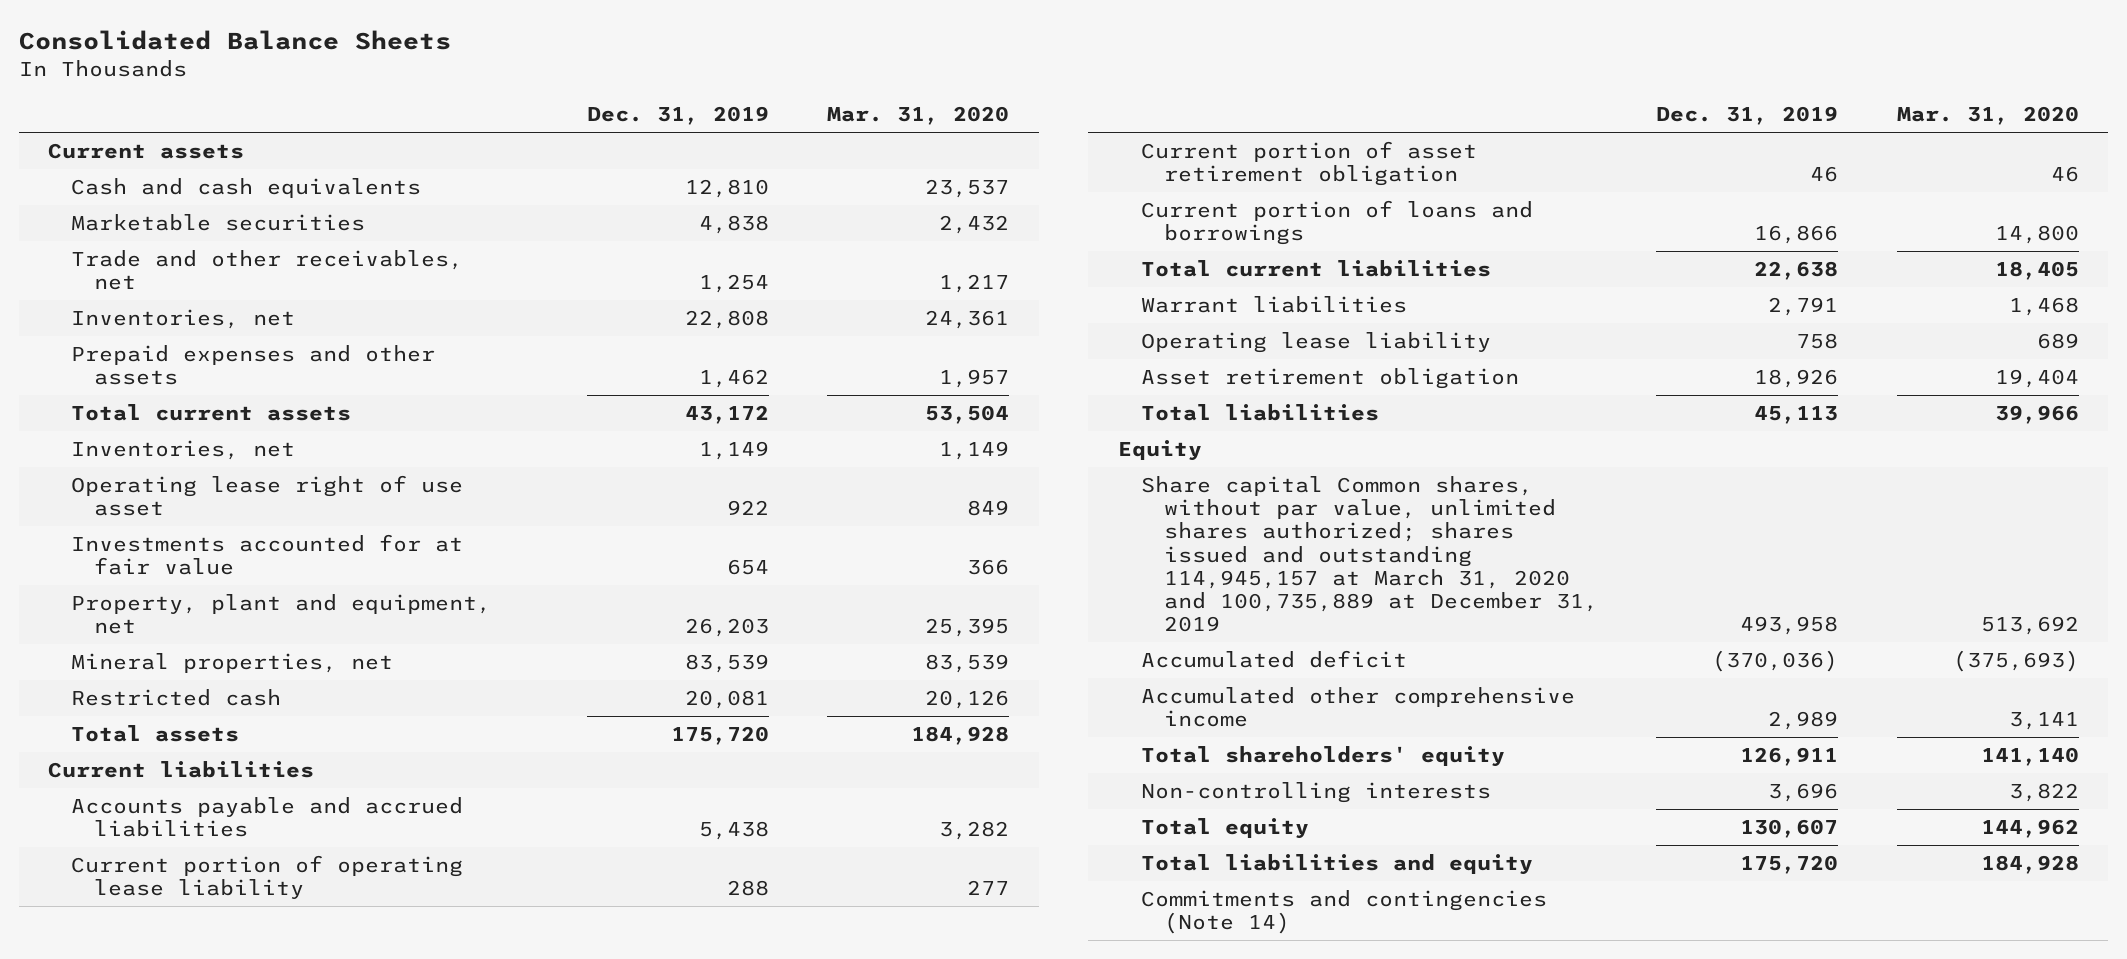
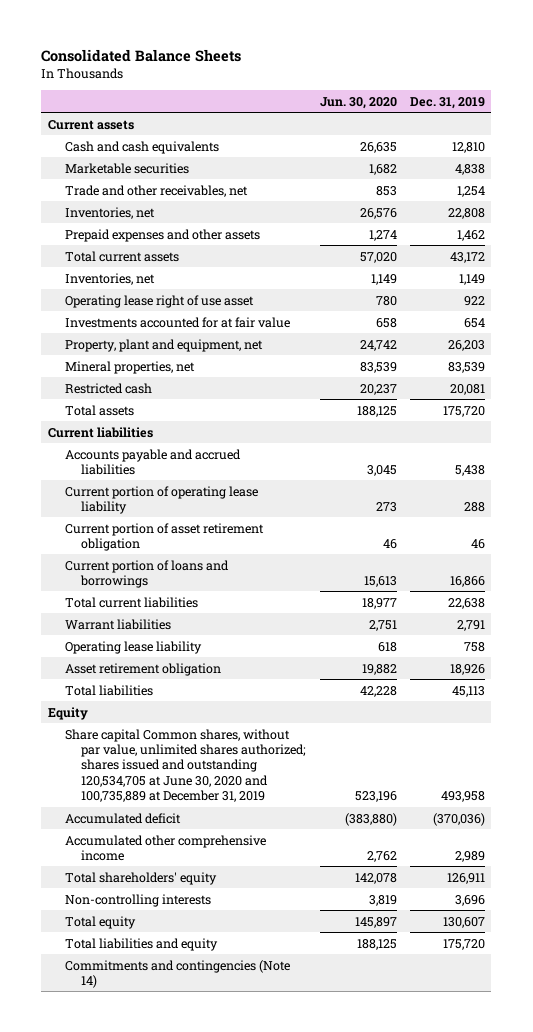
- | Dec. 31, 2019 | Mar. 31, 2020
+ | Jun. 30, 2020 | Dec. 31, 2019
- Share capital Common shares, without par value, unlimited shares authorized; shares issued and outstanding 114,945,157 at March 31, 2020 and 100,735,889 at December 31, 2019 | 493,958 | 513,692
+ Share capital Common shares, without par value, unlimited shares authorized; shares issued and outstanding 120,534,705 at June 30, 2020 and 100,735,889 at December 31, 2019 | 523,196 | 493,958

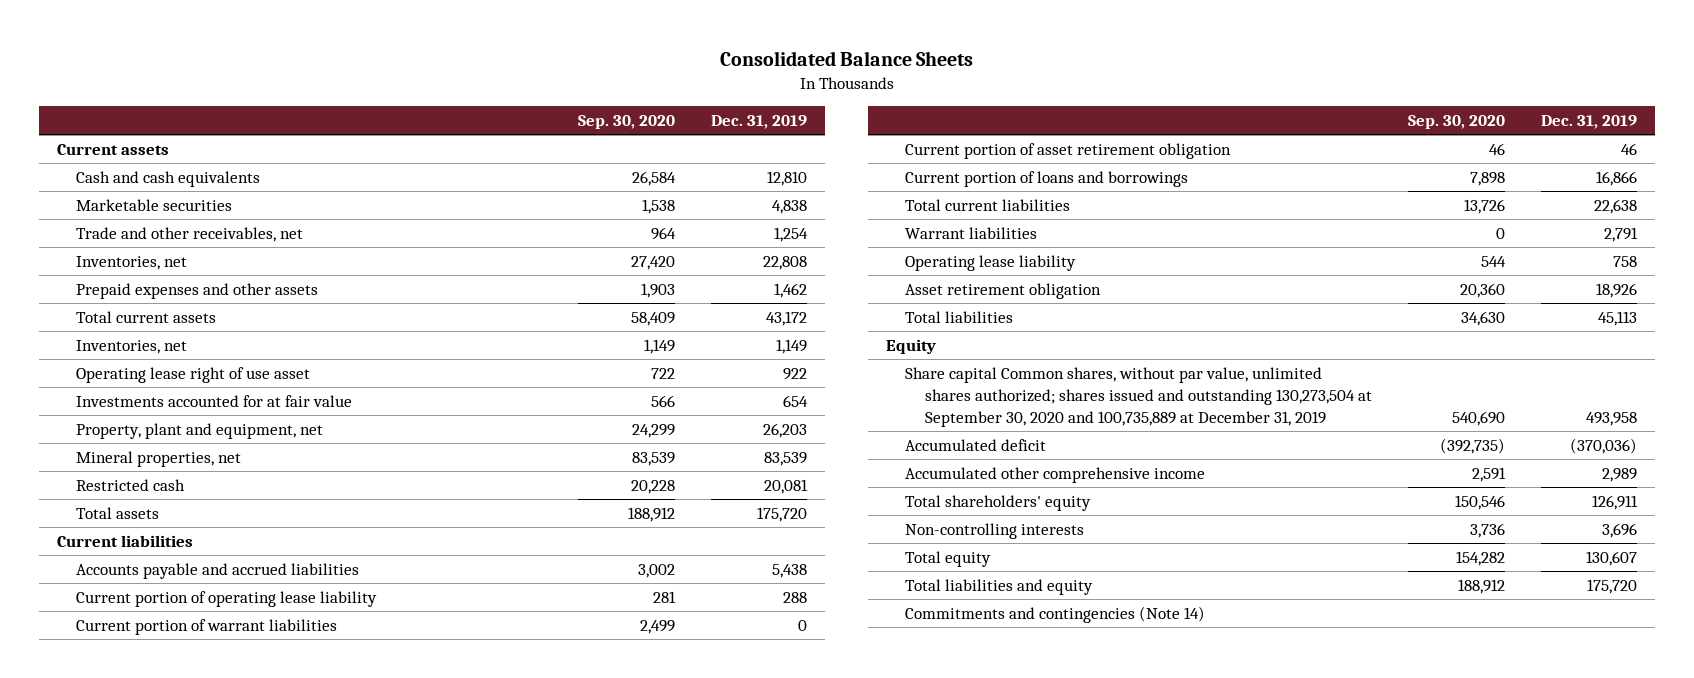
- | Jun. 30, 2020 | Dec. 31, 2019
+ | Sep. 30, 2020 | Dec. 31, 2019
+ Current portion of warrant liabilities | 2,499 | 0
- Share capital Common shares, without par value, unlimited shares authorized; shares issued and outstanding 120,534,705 at June 30, 2020 and 100,735,889 at December 31, 2019 | 523,196 | 493,958
+ Share capital Common shares, without par value, unlimited shares authorized; shares issued and outstanding 130,273,504 at September 30, 2020 and 100,735,889 at December 31, 2019 | 540,690 | 493,958

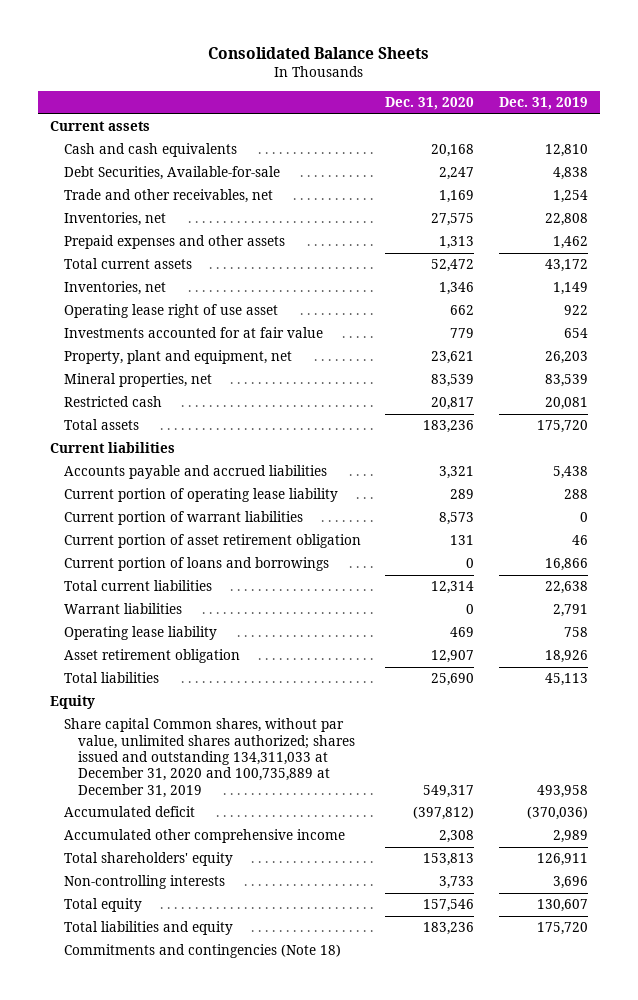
- | Sep. 30, 2020 | Dec. 31, 2019
+ | Dec. 31, 2020 | Dec. 31, 2019
- Marketable securities | 1,538 | 4,838
+ Debt Securities, Available-for-sale | 2,247 | 4,838
- Share capital Common shares, without par value, unlimited shares authorized; shares issued and outstanding 130,273,504 at September 30, 2020 and 100,735,889 at December 31, 2019 | 540,690 | 493,958
+ Share capital Common shares, without par value, unlimited shares authorized; shares issued and outstanding 134,311,033 at December 31, 2020 and 100,735,889 at December 31, 2019 | 549,317 | 493,958
- Commitments and contingencies (Note 14)
+ Commitments and contingencies (Note 18)

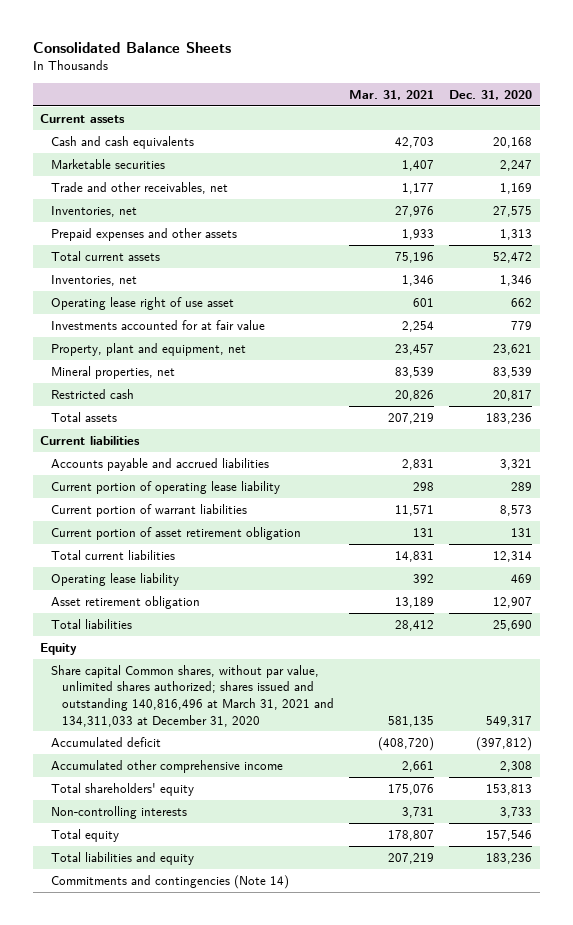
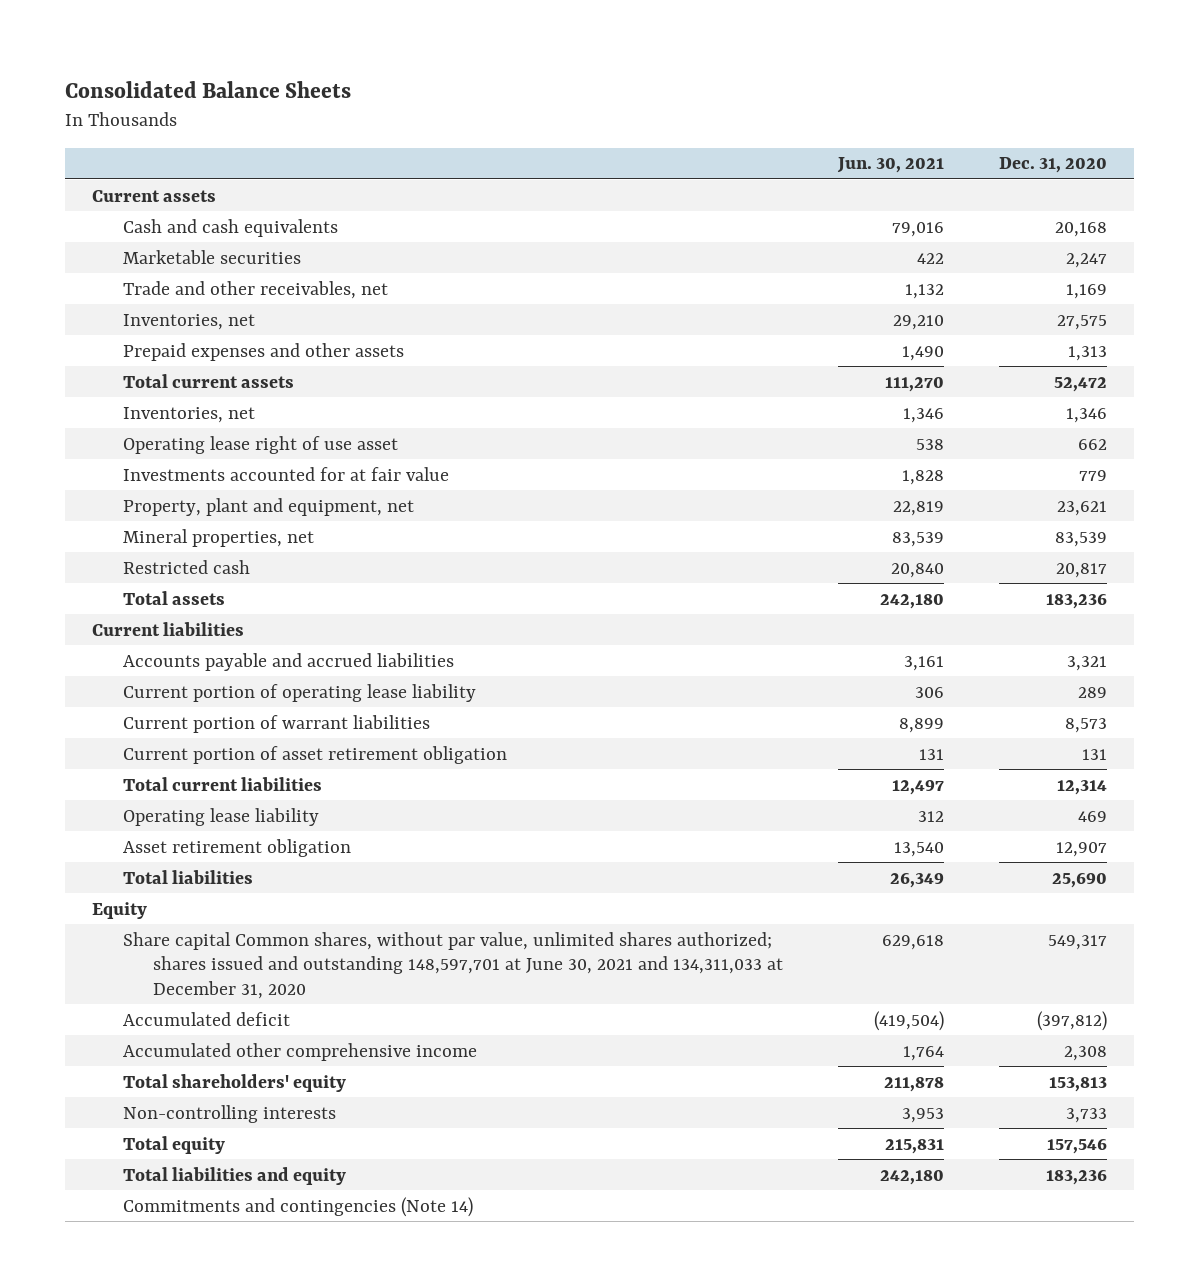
- | Mar. 31, 2021 | Dec. 31, 2020
+ | Jun. 30, 2021 | Dec. 31, 2020
- Share capital Common shares, without par value, unlimited shares authorized; shares issued and outstanding 140,816,496 at March 31, 2021 and 134,311,033 at December 31, 2020 | 581,135 | 549,317
+ Share capital Common shares, without par value, unlimited shares authorized; shares issued and outstanding 148,597,701 at June 30, 2021 and 134,311,033 at December 31, 2020 | 629,618 | 549,317

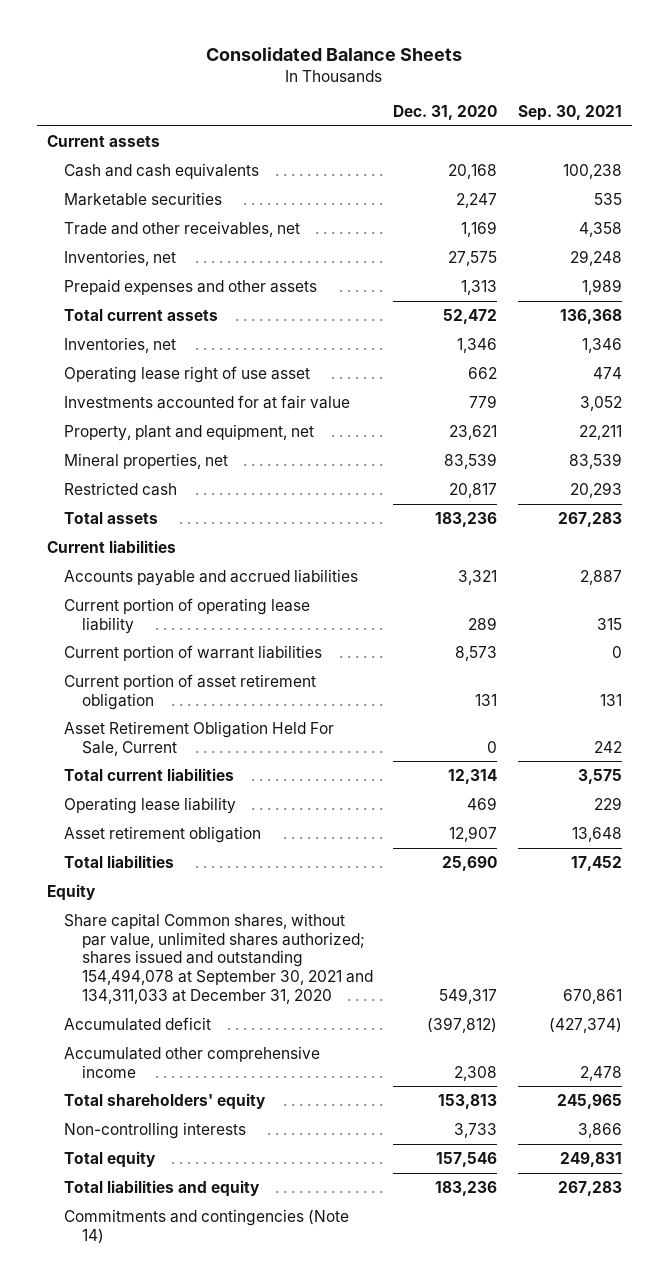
- | Jun. 30, 2021 | Dec. 31, 2020
+ | Dec. 31, 2020 | Sep. 30, 2021
+ Asset Retirement Obligation Held For Sale, Current | 0 | 242
- Share capital Common shares, without par value, unlimited shares authorized; shares issued and outstanding 148,597,701 at June 30, 2021 and 134,311,033 at December 31, 2020 | 629,618 | 549,317
+ Share capital Common shares, without par value, unlimited shares authorized; shares issued and outstanding 154,494,078 at September 30, 2021 and 134,311,033 at December 31, 2020 | 549,317 | 670,861

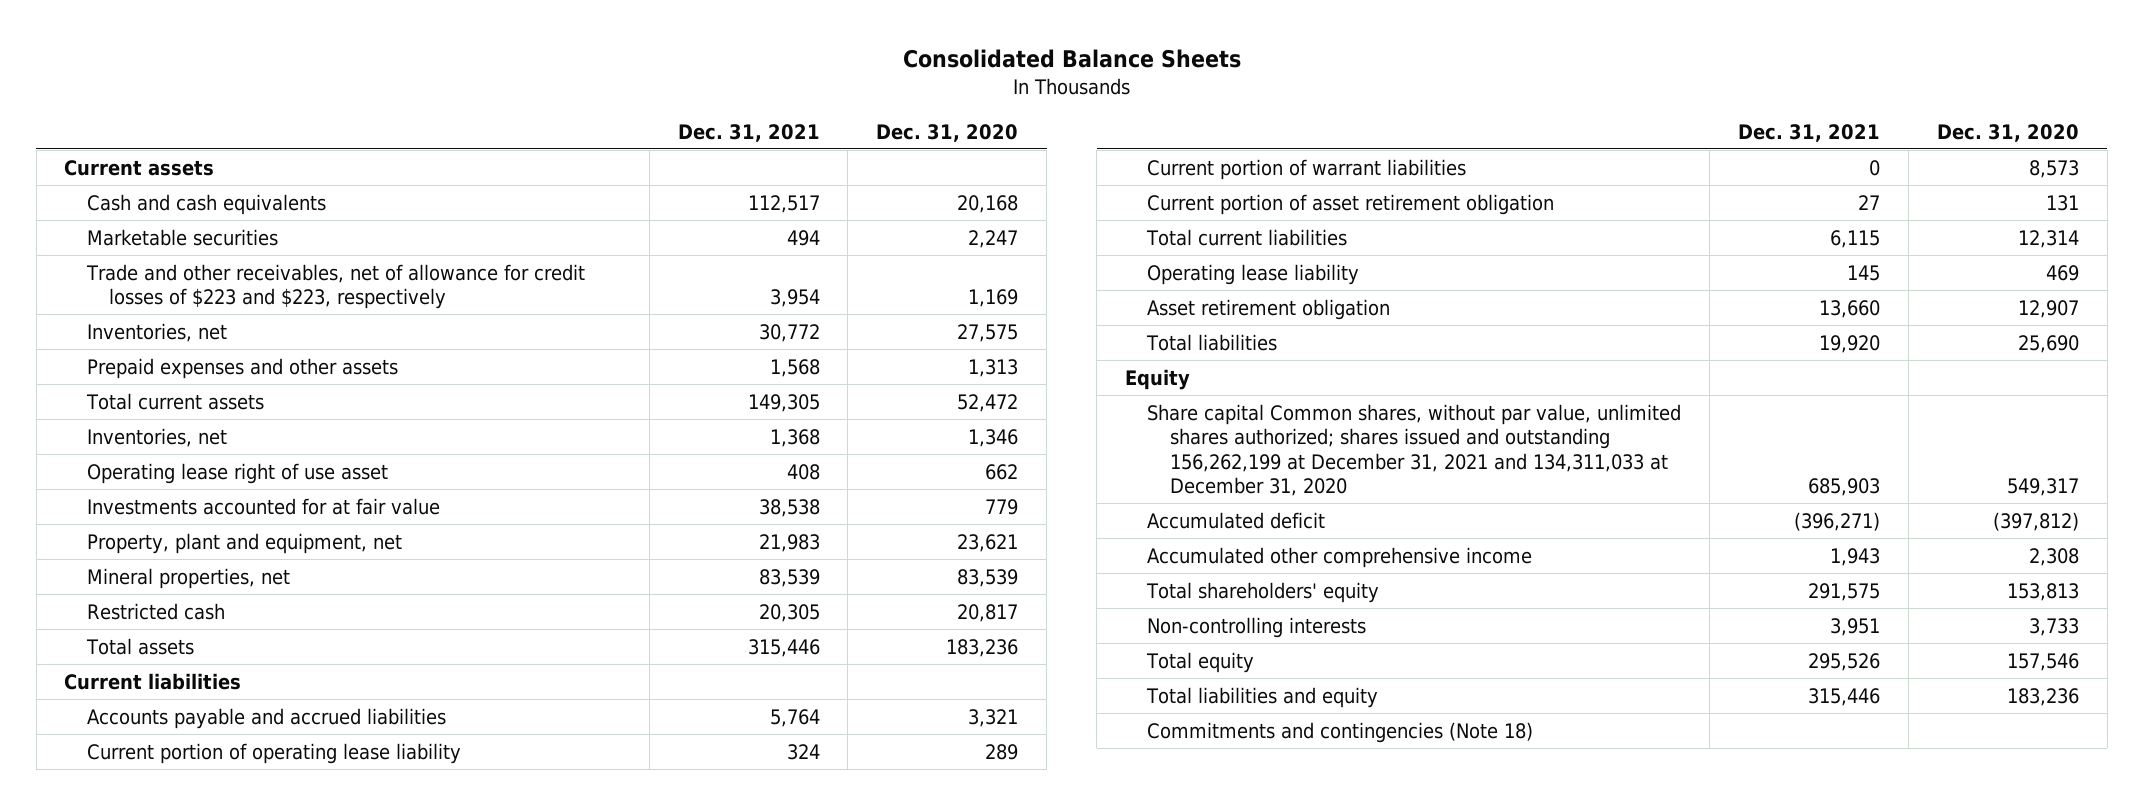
- | Dec. 31, 2020 | Sep. 30, 2021
+ | Dec. 31, 2021 | Dec. 31, 2020
- Trade and other receivables, net | 1,169 | 4,358
+ Trade and other receivables, net of allowance for credit losses of $223 and $223, respectively | 3,954 | 1,169
- Asset Retirement Obligation Held For Sale, Current | 0 | 242
- Share capital Common shares, without par value, unlimited shares authorized; shares issued and outstanding 154,494,078 at September 30, 2021 and 134,311,033 at December 31, 2020 | 549,317 | 670,861
+ Share capital Common shares, without par value, unlimited shares authorized; shares issued and outstanding 156,262,199 at December 31, 2021 and 134,311,033 at December 31, 2020 | 685,903 | 549,317
- Commitments and contingencies (Note 14)
+ Commitments and contingencies (Note 18)

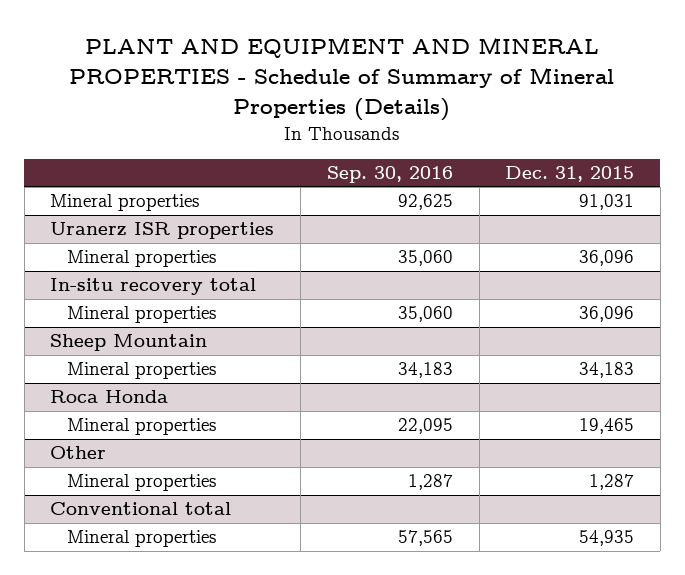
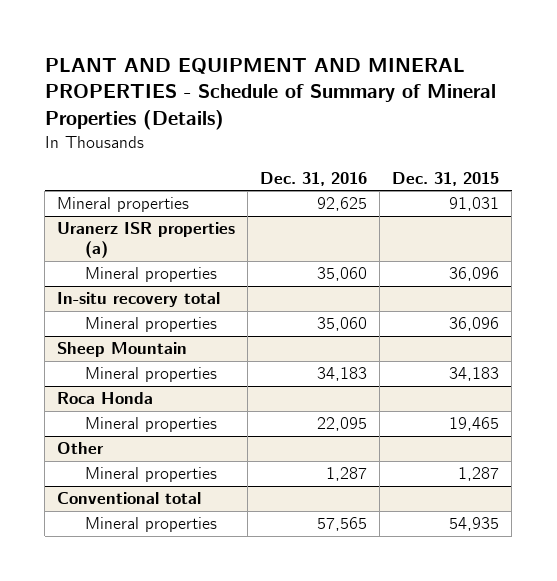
- | Sep. 30, 2016 | Dec. 31, 2015
+ | Dec. 31, 2016 | Dec. 31, 2015
- Uranerz ISR properties
+ Uranerz ISR properties (a)

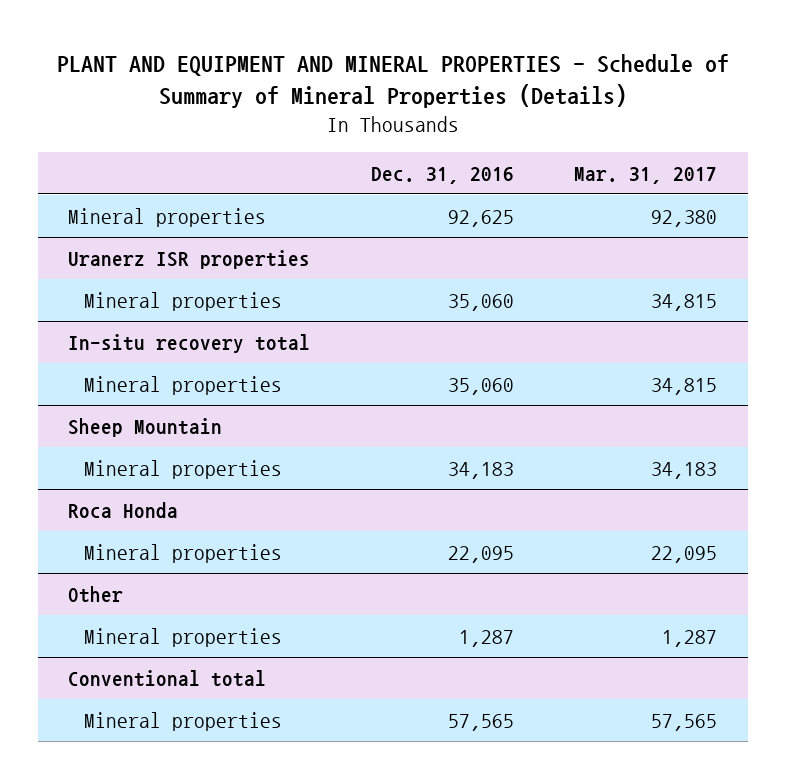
- | Dec. 31, 2016 | Dec. 31, 2015
+ | Dec. 31, 2016 | Mar. 31, 2017
- Uranerz ISR properties (a)
+ Uranerz ISR properties

